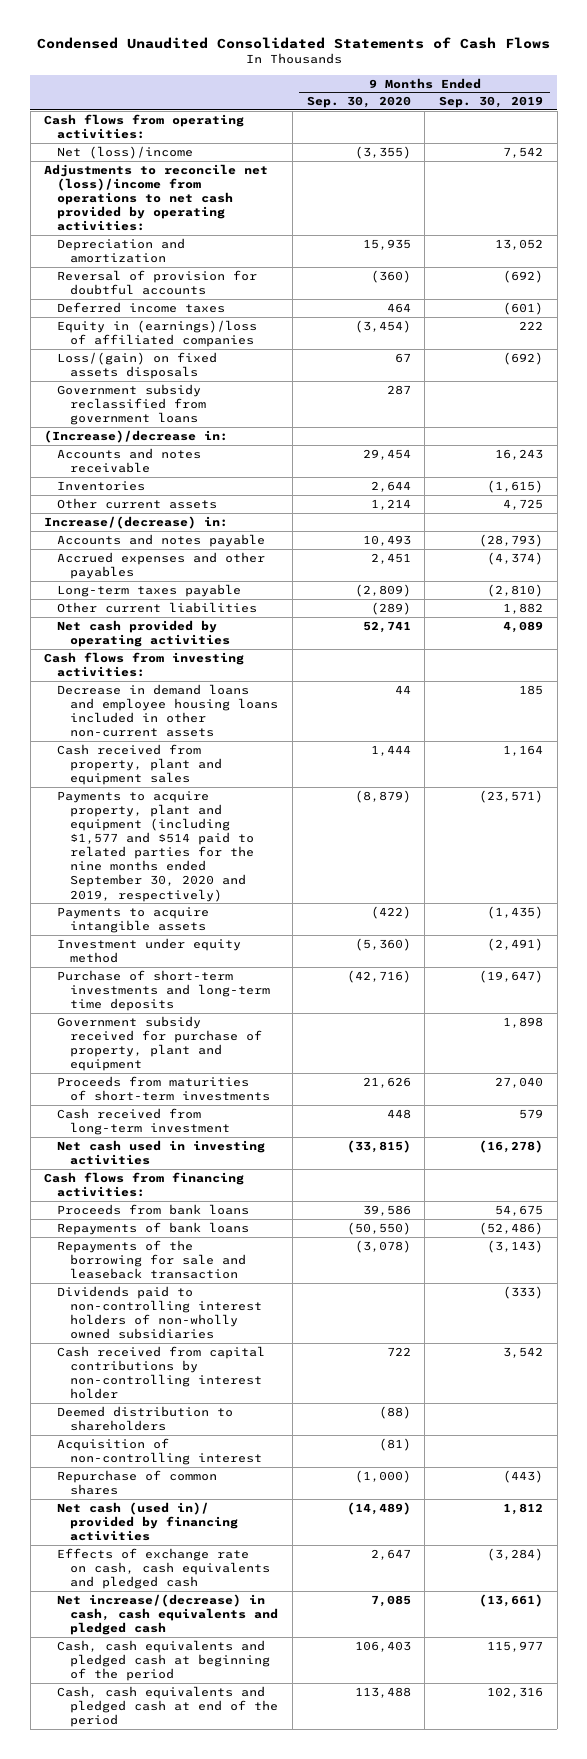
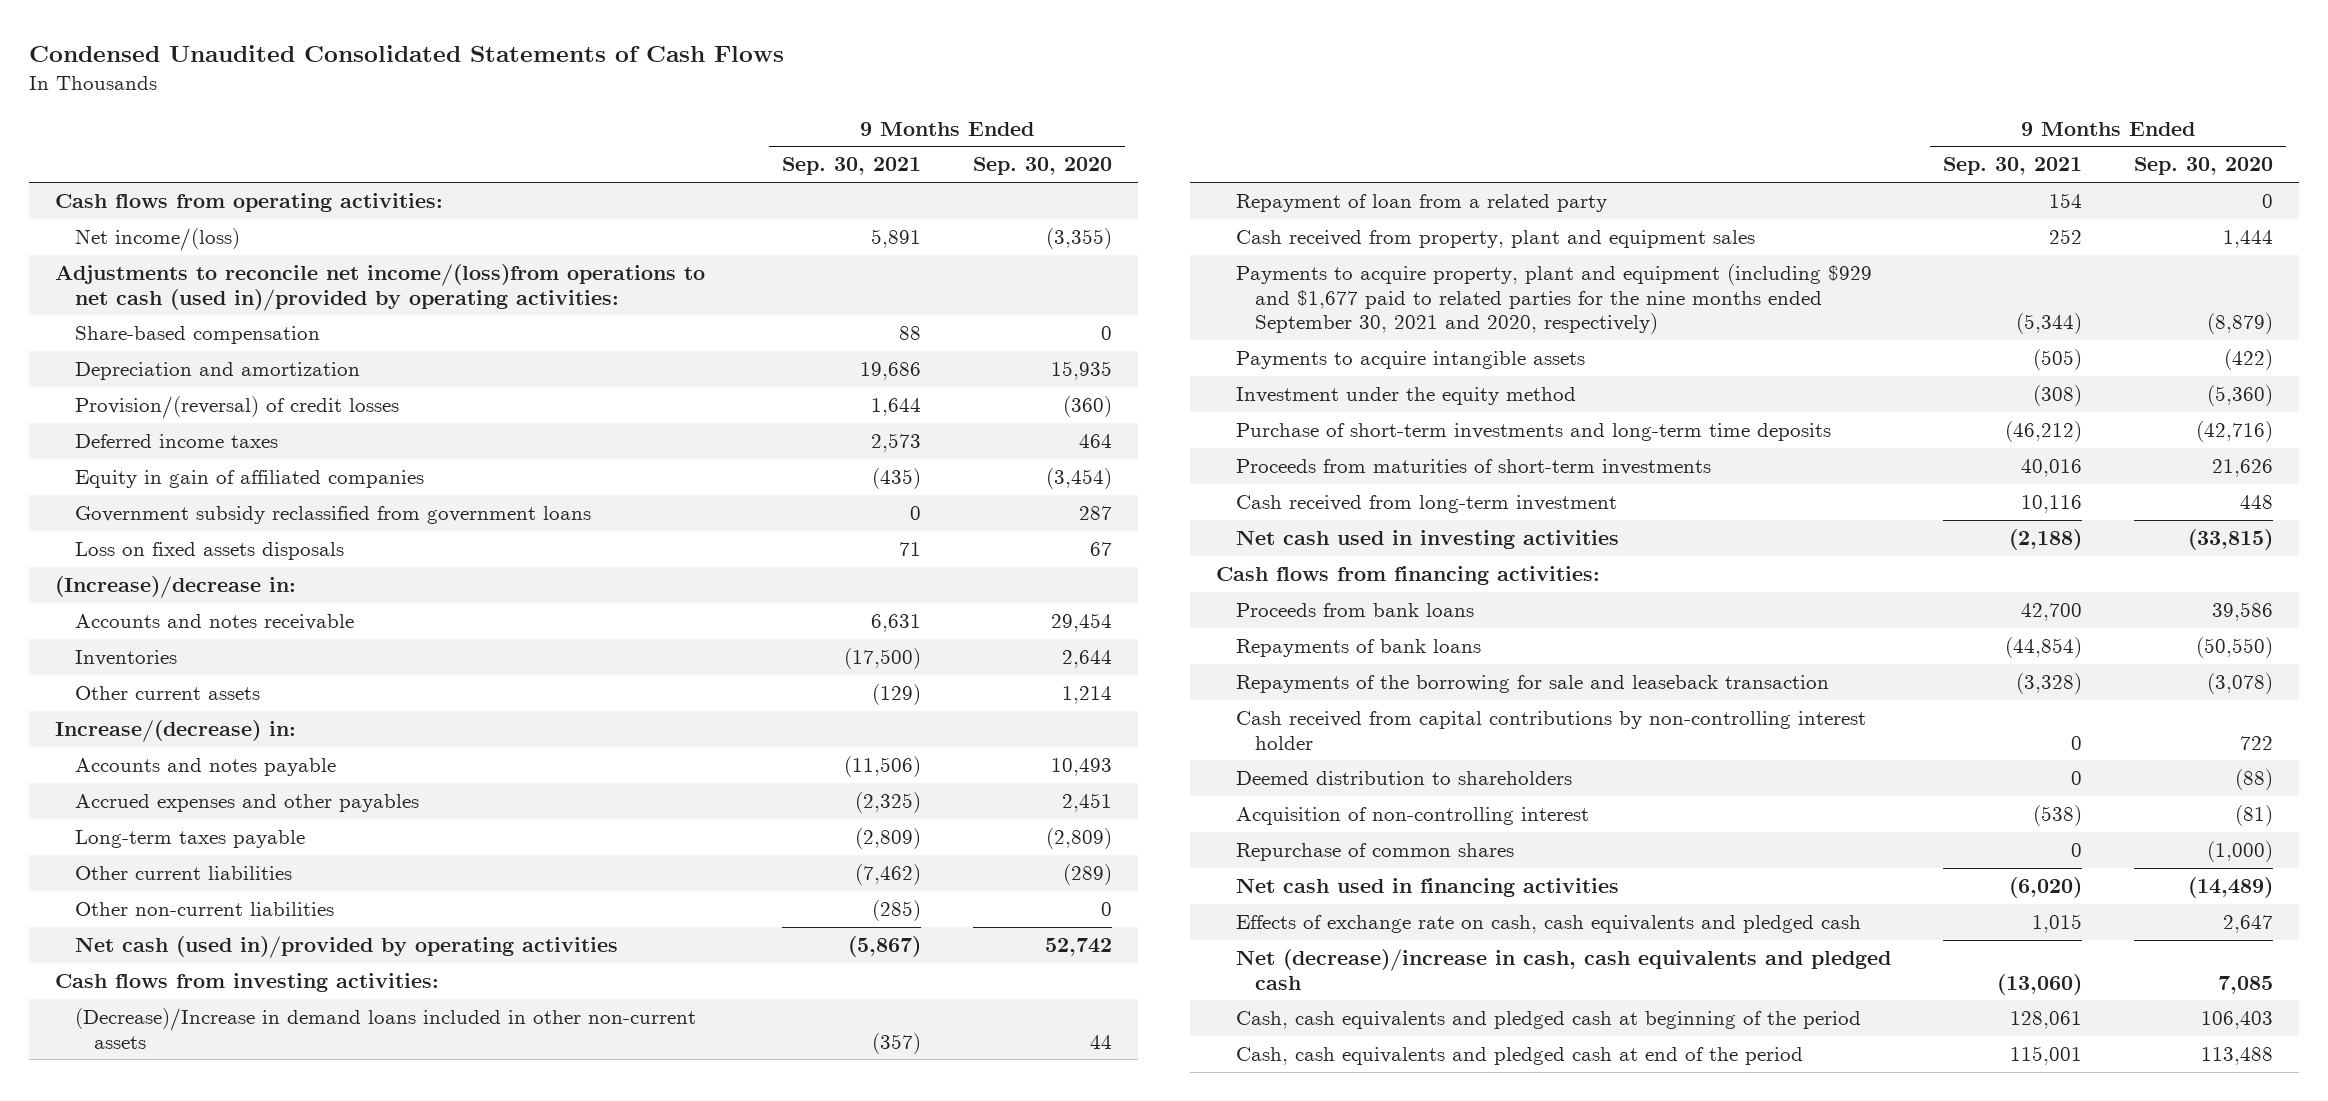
- | 9 Months Ended Sep. 30, 2020 | 9 Months Ended Sep. 30, 2019
+ | 9 Months Ended Sep. 30, 2021 | 9 Months Ended Sep. 30, 2020
- Net (loss)/income | (3,355) | 7,542
- Adjustments to reconcile net (loss)/income from operations to net cash provided by operating activities:
+ Net income/(loss) | 5,891 | (3,355)
+ Adjustments to reconcile net income/(loss)from operations to net cash (used in)/provided by operating activities:
+ Share-based compensation | 88 | 0
- Reversal of provision for doubtful accounts | (360) | (692)
+ Provision/(reversal) of credit losses | 1,644 | (360)
- Equity in (earnings)/loss of affiliated companies | (3,454) | 222
- Loss/(gain) on fixed assets disposals | 67 | (692)
+ Equity in gain of affiliated companies | (435) | (3,454)
+ Loss on fixed assets disposals | 71 | 67
- Net cash provided by operating activities | 52,741 | 4,089
+ Other non-current liabilities | (285) | 0
+ Net cash (used in)/provided by operating activities | (5,867) | 52,742
- Decrease in demand loans and employee housing loans included in other non-current assets | 44 | 185
+ (Decrease)/Increase in demand loans included in other non-current assets | (357) | 44
+ Repayment of loan from a related party | 154 | 0
- Payments to acquire property, plant and equipment (including $1,577 and $514 paid to related parties for the nine months ended September 30, 2020 and 2019, respectively) | (8,879) | (23,571)
+ Payments to acquire property, plant and equipment (including $929 and $1,677 paid to related parties for the nine months ended September 30, 2021 and 2020, respectively) | (5,344) | (8,879)
- Investment under equity method | (5,360) | (2,491)
+ Investment under the equity method | (308) | (5,360)
- Government subsidy received for purchase of property, plant and equipment | | 1,898
- Dividends paid to non-controlling interest holders of non-wholly owned subsidiaries | | (333)
- Net cash (used in)/ provided by financing activities | (14,489) | 1,812
+ Net cash used in financing activities | (6,020) | (14,489)
- Net increase/(decrease) in cash, cash equivalents and pledged cash | 7,085 | (13,661)
+ Net (decrease)/increase in cash, cash equivalents and pledged cash | (13,060) | 7,085

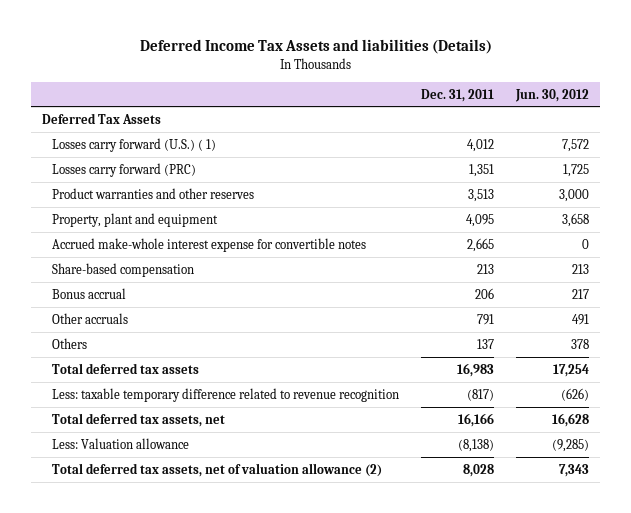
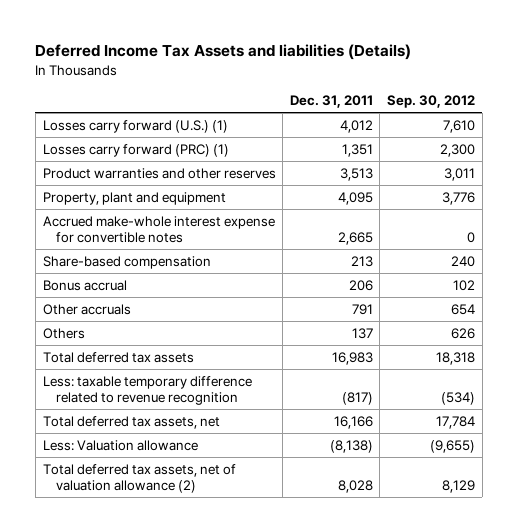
- | Dec. 31, 2011 | Jun. 30, 2012
+ | Dec. 31, 2011 | Sep. 30, 2012
- Deferred Tax Assets
- Losses carry forward (U.S.) ( 1) | 4,012 | 7,572
- Losses carry forward (PRC) | 1,351 | 1,725
+ Losses carry forward (U.S.) (1) | 4,012 | 7,610
+ Losses carry forward (PRC) (1) | 1,351 | 2,300

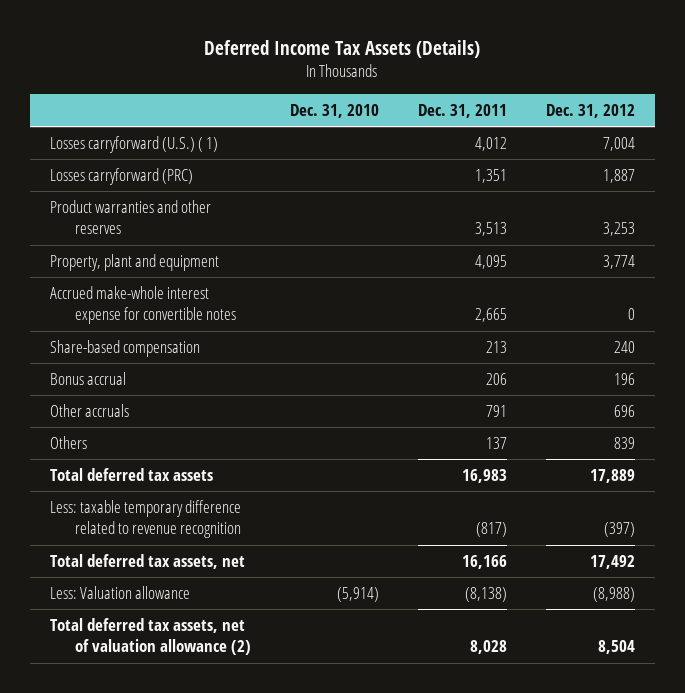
- Deferred Income Tax Assets and liabilities (Details)
+ Deferred Income Tax Assets (Details)
- | Dec. 31, 2011 | Sep. 30, 2012
+ | Dec. 31, 2010 | Dec. 31, 2011 | Dec. 31, 2012
- Losses carry forward (U.S.) (1) | 4,012 | 7,610
- Losses carry forward (PRC) (1) | 1,351 | 2,300
+ Losses carryforward (U.S.) ( 1) | | 4,012 | 7,004
+ Losses carryforward (PRC) | | 1,351 | 1,887

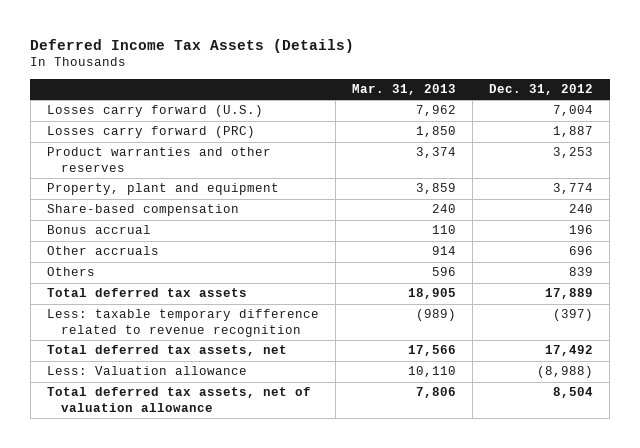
- | Dec. 31, 2010 | Dec. 31, 2011 | Dec. 31, 2012
+ | Mar. 31, 2013 | Dec. 31, 2012
- Losses carryforward (U.S.) ( 1) | | 4,012 | 7,004
- Losses carryforward (PRC) | | 1,351 | 1,887
+ Losses carry forward (U.S.) | 7,962 | 7,004
+ Losses carry forward (PRC) | 1,850 | 1,887
- Accrued make-whole interest expense for convertible notes | | 2,665 | 0
- Total deferred tax assets, net of valuation allowance (2) | | 8,028 | 8,504
+ Total deferred tax assets, net of valuation allowance | 7,806 | 8,504

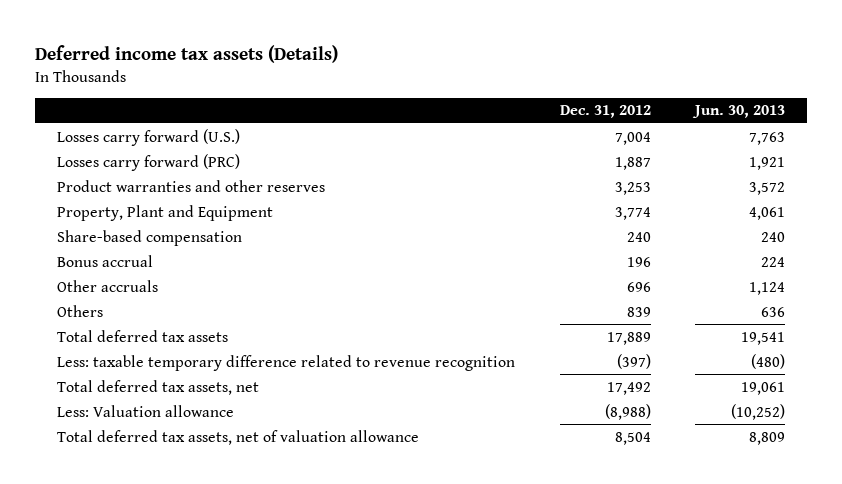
- Deferred Income Tax Assets (Details)
+ Deferred income tax assets (Details)
- | Mar. 31, 2013 | Dec. 31, 2012
+ | Dec. 31, 2012 | Jun. 30, 2013
- Property, plant and equipment | 3,859 | 3,774
+ Property, Plant and Equipment | 3,774 | 4,061

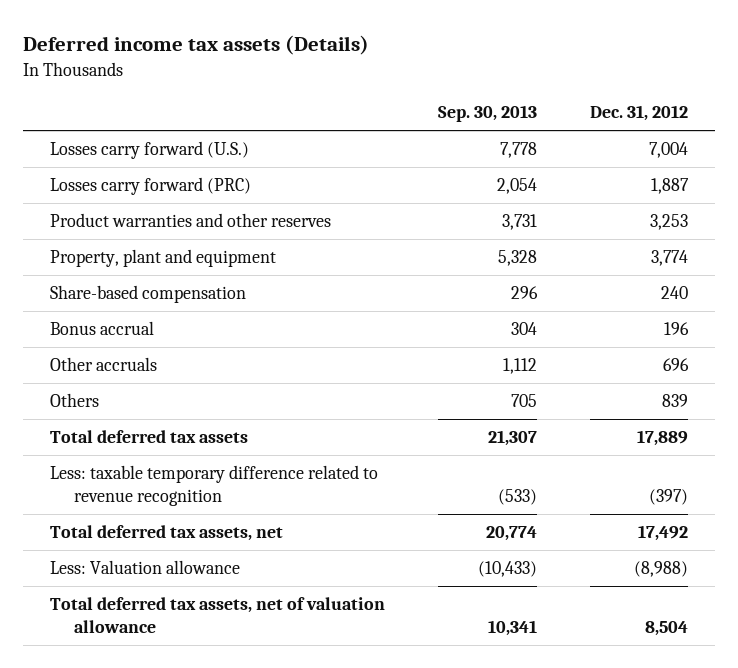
- | Dec. 31, 2012 | Jun. 30, 2013
+ | Sep. 30, 2013 | Dec. 31, 2012
- Property, Plant and Equipment | 3,774 | 4,061
+ Property, plant and equipment | 5,328 | 3,774

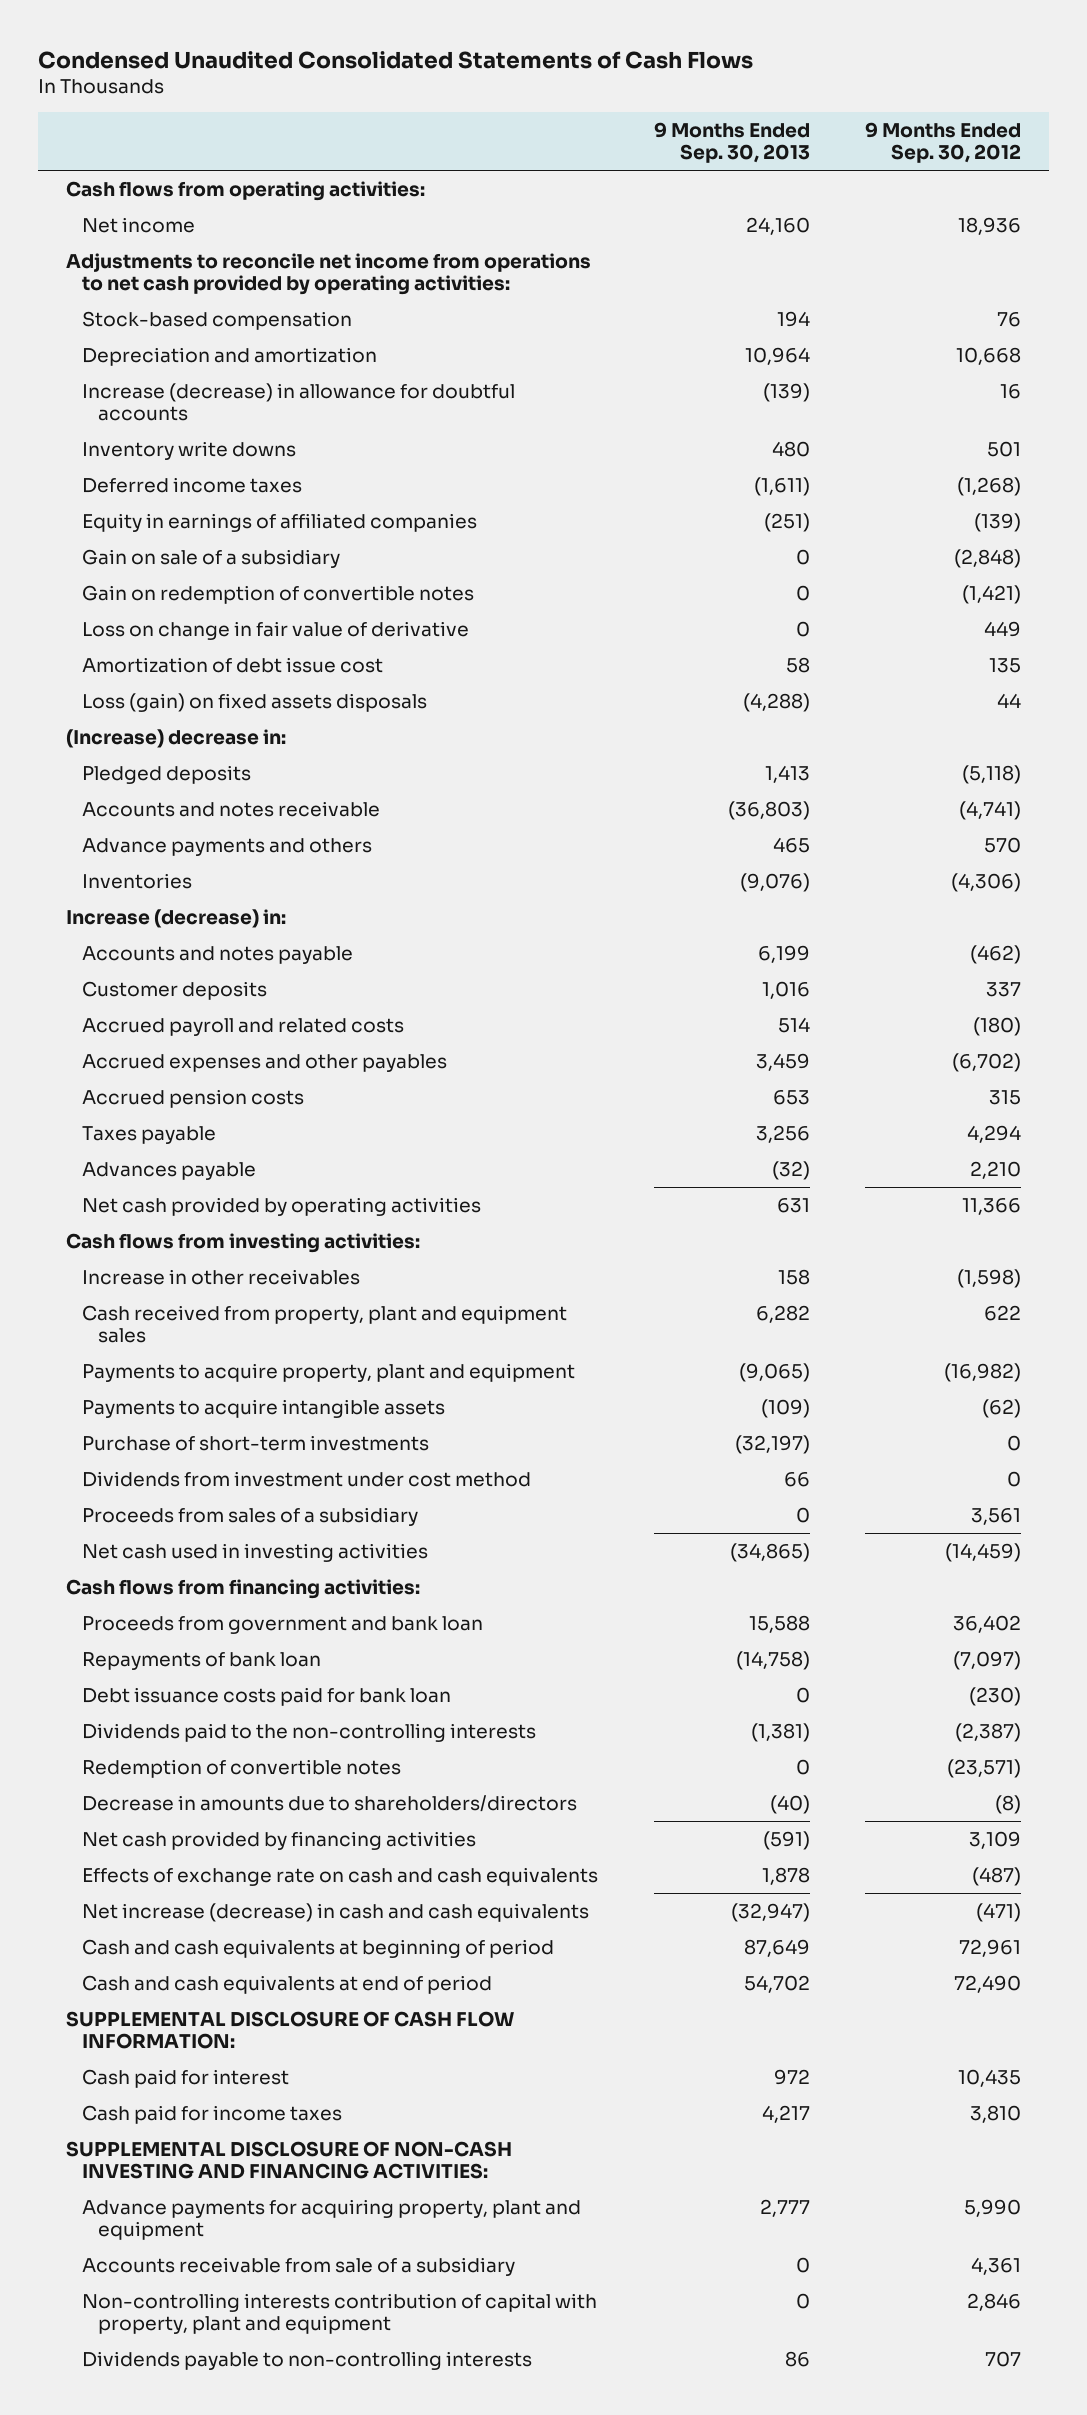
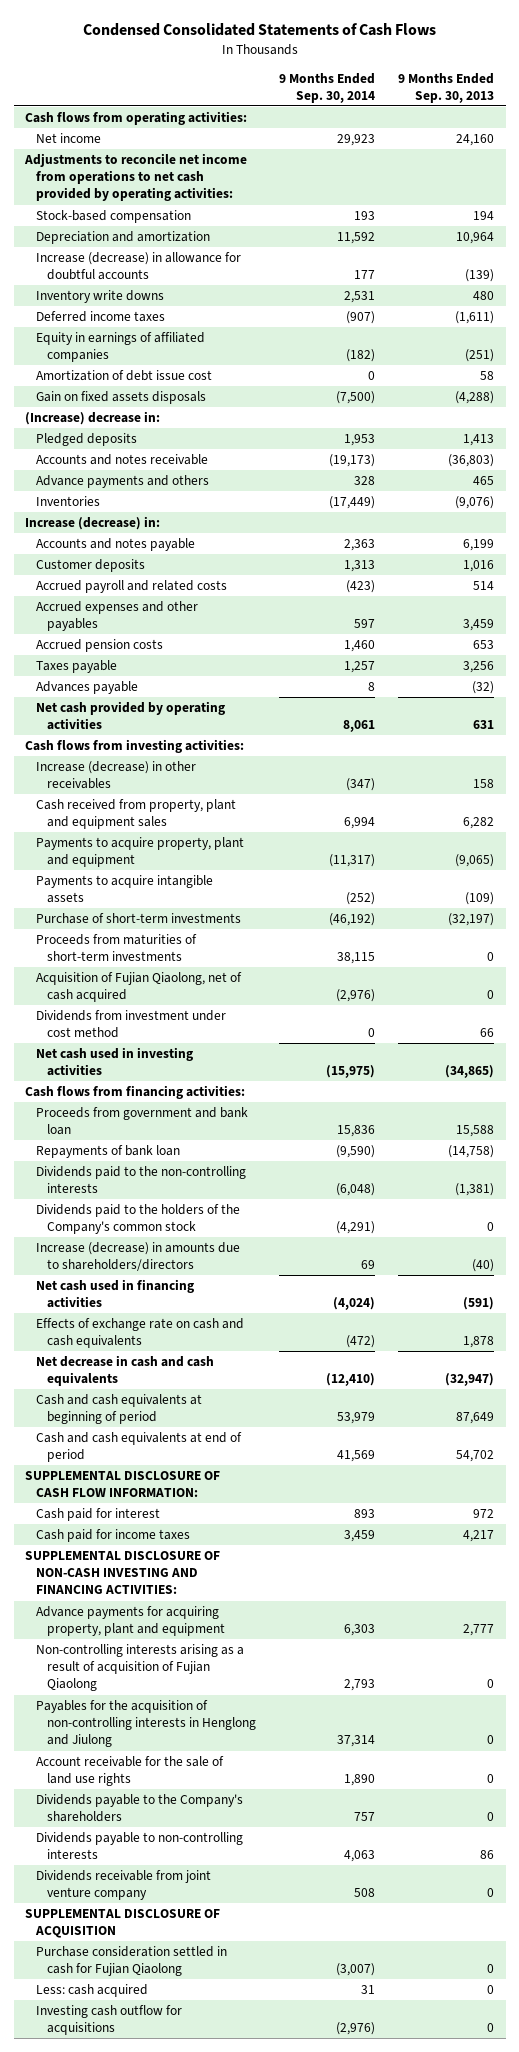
- Condensed Unaudited Consolidated Statements of Cash Flows
+ Condensed Consolidated Statements of Cash Flows
- | 9 Months Ended Sep. 30, 2013 | 9 Months Ended Sep. 30, 2012
+ | 9 Months Ended Sep. 30, 2014 | 9 Months Ended Sep. 30, 2013
- Gain on sale of a subsidiary | 0 | (2,848)
- Gain on redemption of convertible notes | 0 | (1,421)
- Loss on change in fair value of derivative | 0 | 449
- Loss (gain) on fixed assets disposals | (4,288) | 44
+ Gain on fixed assets disposals | (7,500) | (4,288)
- Increase in other receivables | 158 | (1,598)
+ Increase (decrease) in other receivables | (347) | 158
+ Proceeds from maturities of short-term investments | 38,115 | 0
+ Acquisition of Fujian Qiaolong, net of cash acquired | (2,976) | 0
- Proceeds from sales of a subsidiary | 0 | 3,561
- Debt issuance costs paid for bank loan | 0 | (230)
- Redemption of convertible notes | 0 | (23,571)
- Decrease in amounts due to shareholders/directors | (40) | (8)
- Net cash provided by financing activities | (591) | 3,109
+ Dividends paid to the holders of the Company's common stock | (4,291) | 0
+ Increase (decrease) in amounts due to shareholders/directors | 69 | (40)
+ Net cash used in financing activities | (4,024) | (591)
- Net increase (decrease) in cash and cash equivalents | (32,947) | (471)
+ Net decrease in cash and cash equivalents | (12,410) | (32,947)
- Accounts receivable from sale of a subsidiary | 0 | 4,361
- Non-controlling interests contribution of capital with property, plant and equipment | 0 | 2,846
+ Non-controlling interests arising as a result of acquisition of Fujian Qiaolong | 2,793 | 0
+ Payables for the acquisition of non-controlling interests in Henglong and Jiulong | 37,314 | 0
+ Account receivable for the sale of land use rights | 1,890 | 0
+ Dividends payable to the Company's shareholders | 757 | 0
+ Dividends receivable from joint venture company | 508 | 0
+ SUPPLEMENTAL DISCLOSURE OF ACQUISITION
+ Purchase consideration settled in cash for Fujian Qiaolong | (3,007) | 0
+ Less: cash acquired | 31 | 0
+ Investing cash outflow for acquisitions | (2,976) | 0

